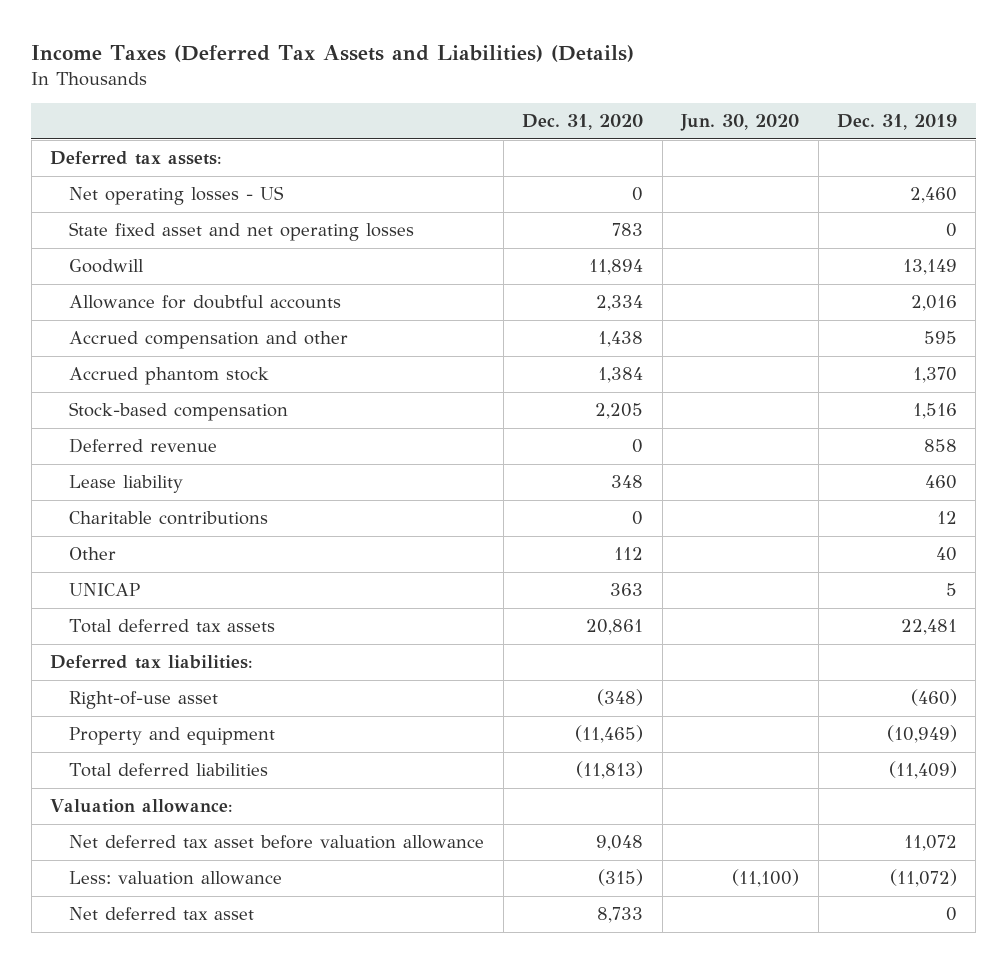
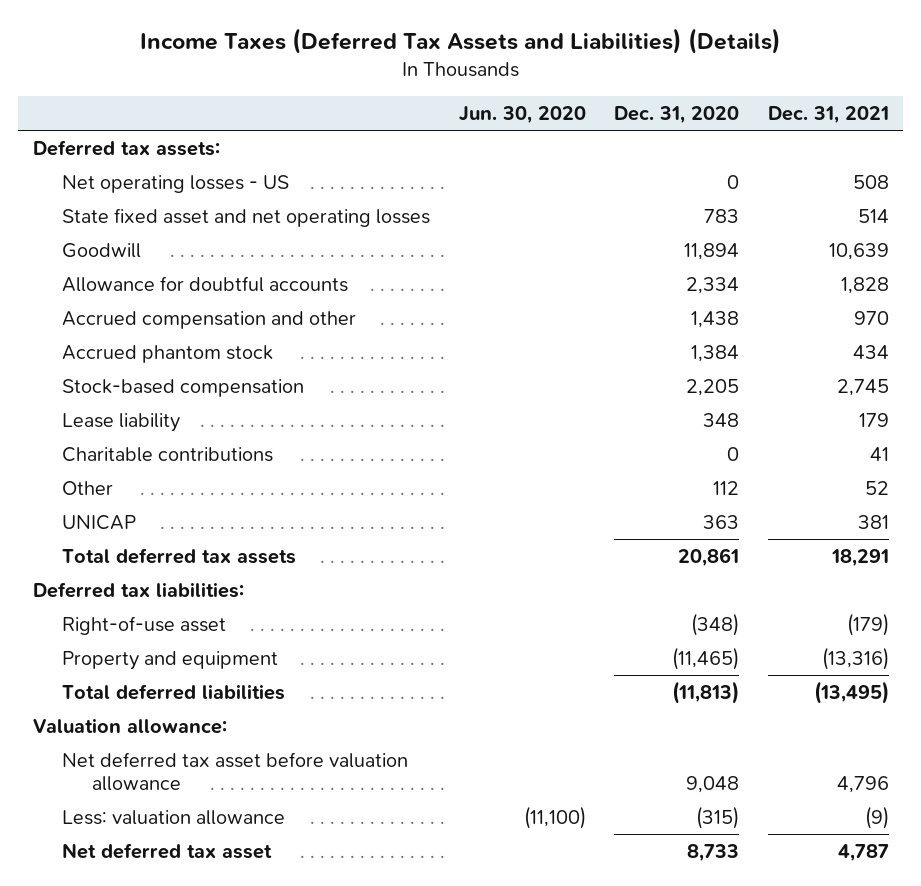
- | Dec. 31, 2020 | Jun. 30, 2020 | Dec. 31, 2019
+ | Jun. 30, 2020 | Dec. 31, 2020 | Dec. 31, 2021
- Deferred revenue | 0 | | 858

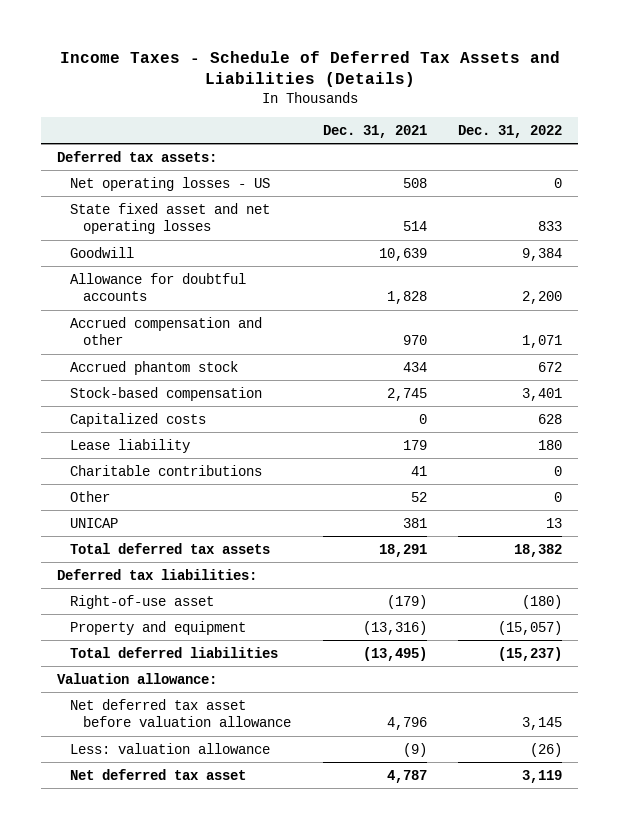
- Income Taxes (Deferred Tax Assets and Liabilities) (Details)
+ Income Taxes - Schedule of Deferred Tax Assets and Liabilities (Details)
- | Jun. 30, 2020 | Dec. 31, 2020 | Dec. 31, 2021
+ | Dec. 31, 2021 | Dec. 31, 2022
+ Capitalized costs | 0 | 628

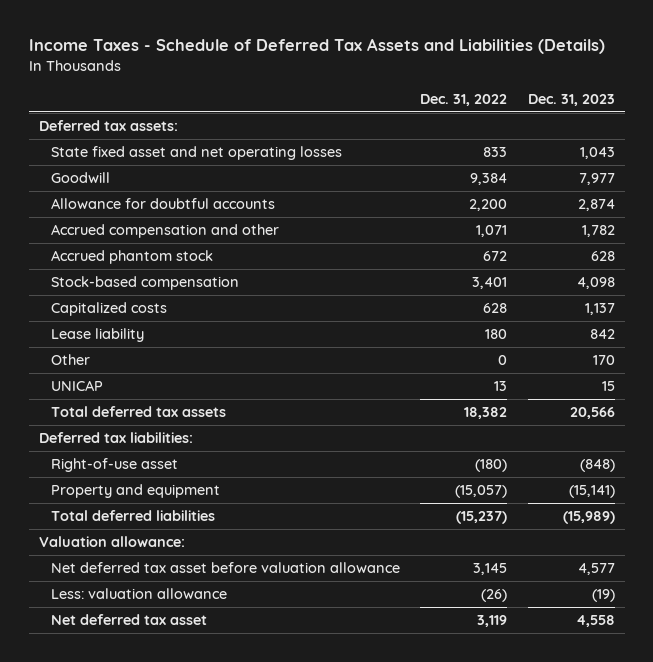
- | Dec. 31, 2021 | Dec. 31, 2022
+ | Dec. 31, 2022 | Dec. 31, 2023
- Net operating losses - US | 508 | 0
- Charitable contributions | 41 | 0

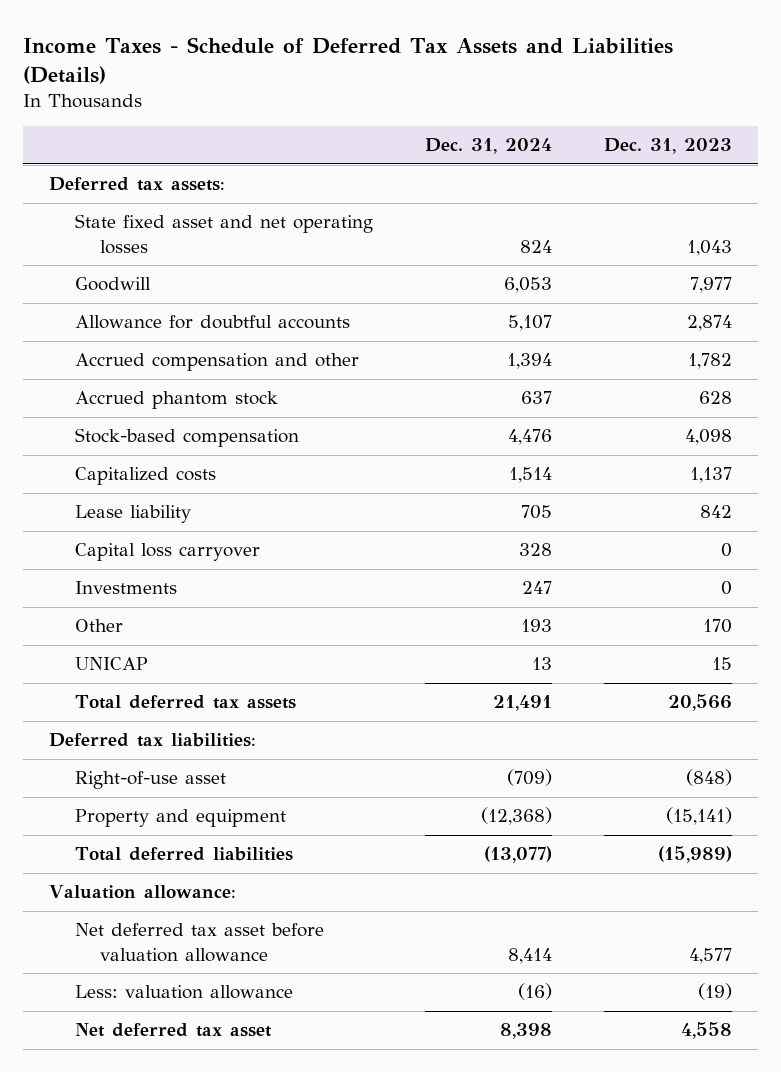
- | Dec. 31, 2022 | Dec. 31, 2023
+ | Dec. 31, 2024 | Dec. 31, 2023
+ Capital loss carryover | 328 | 0
+ Investments | 247 | 0

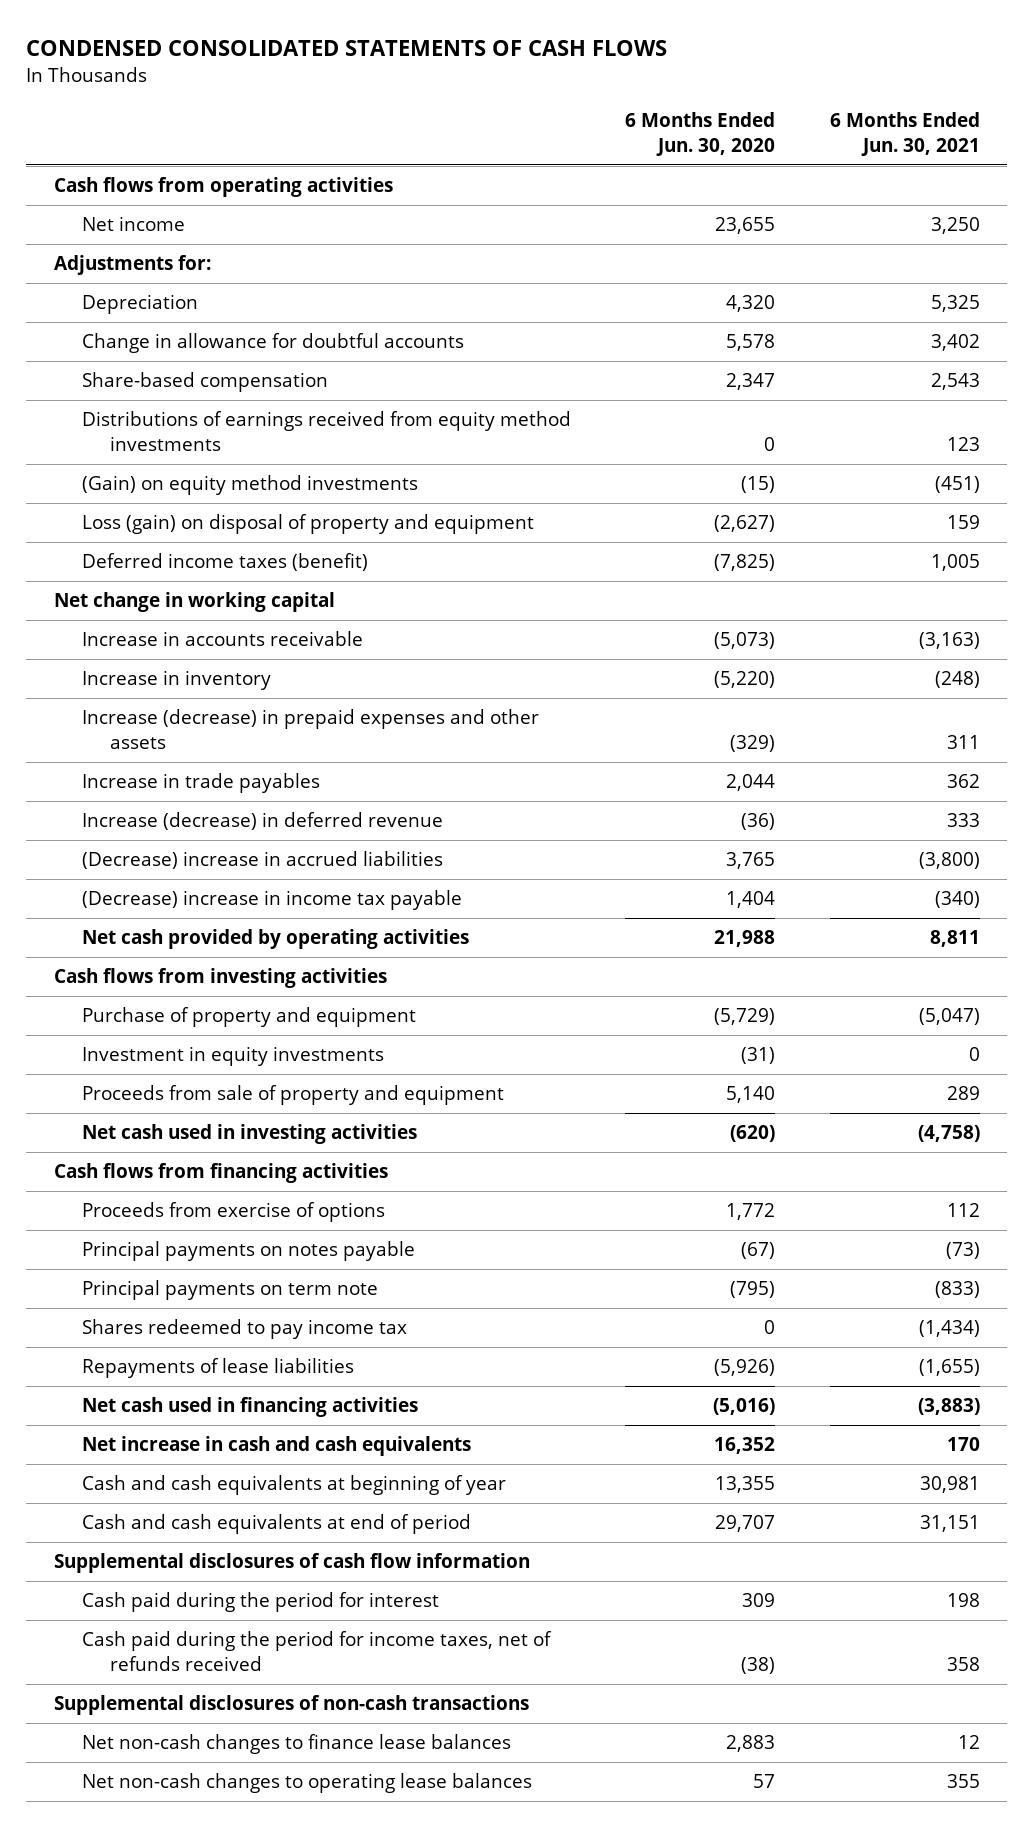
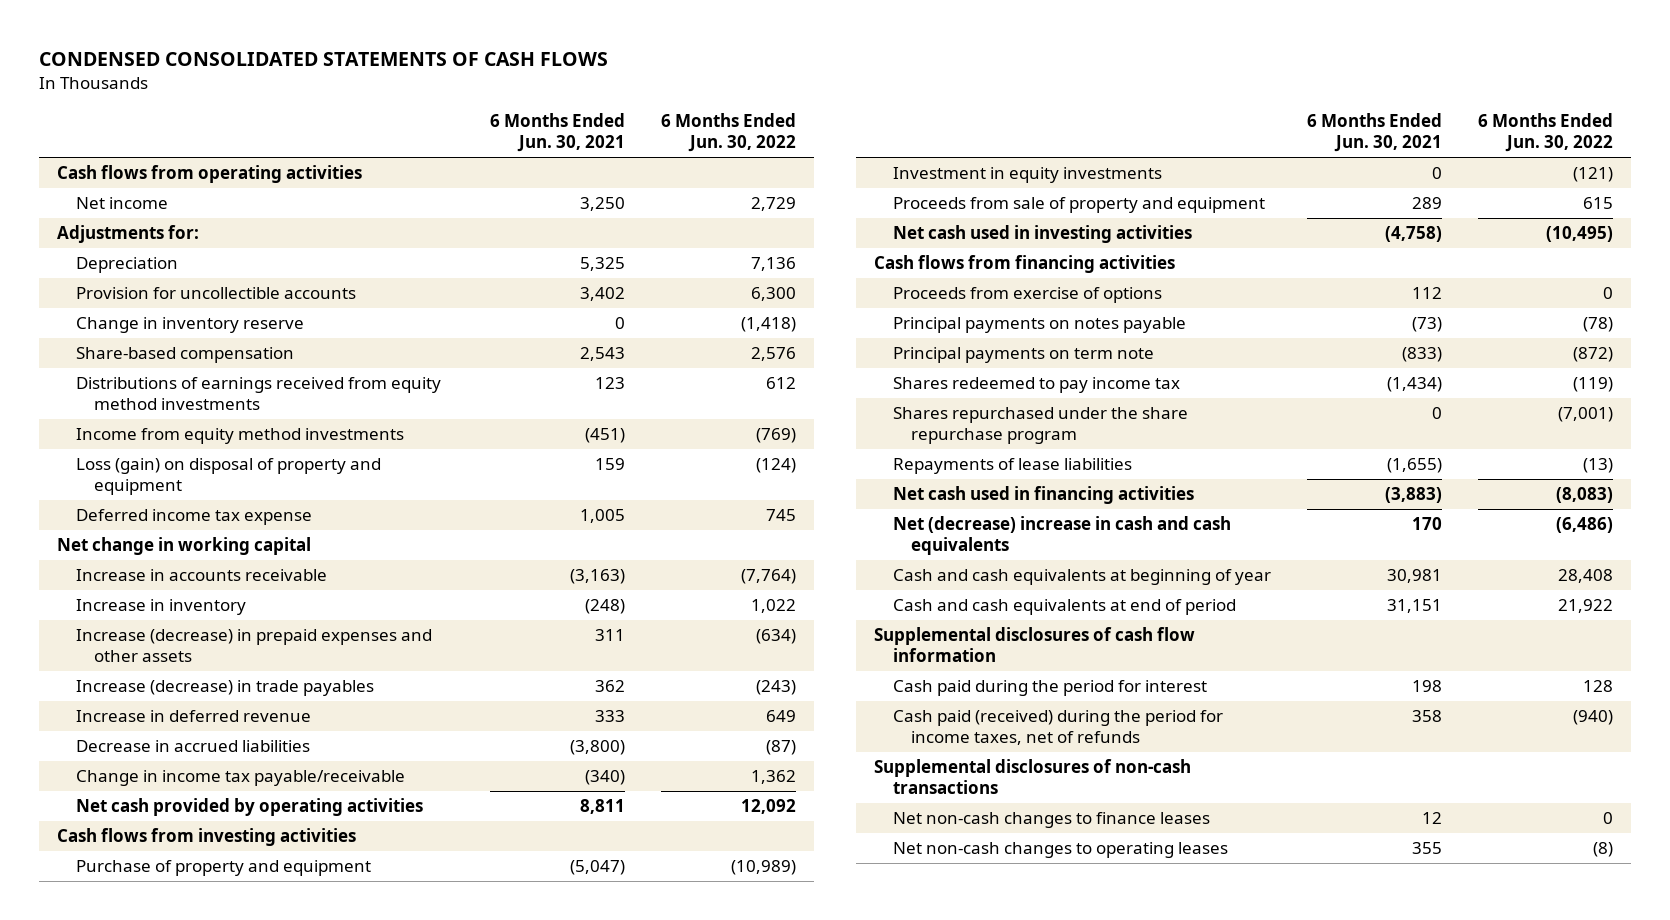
- | 6 Months Ended Jun. 30, 2020 | 6 Months Ended Jun. 30, 2021
+ | 6 Months Ended Jun. 30, 2021 | 6 Months Ended Jun. 30, 2022
- Change in allowance for doubtful accounts | 5,578 | 3,402
+ Provision for uncollectible accounts | 3,402 | 6,300
+ Change in inventory reserve | 0 | (1,418)
- (Gain) on equity method investments | (15) | (451)
+ Income from equity method investments | (451) | (769)
- Deferred income taxes (benefit) | (7,825) | 1,005
+ Deferred income tax expense | 1,005 | 745
- Increase in trade payables | 2,044 | 362
- Increase (decrease) in deferred revenue | (36) | 333
- (Decrease) increase in accrued liabilities | 3,765 | (3,800)
- (Decrease) increase in income tax payable | 1,404 | (340)
+ Increase (decrease) in trade payables | 362 | (243)
+ Increase in deferred revenue | 333 | 649
+ Decrease in accrued liabilities | (3,800) | (87)
+ Change in income tax payable/receivable | (340) | 1,362
+ Shares repurchased under the share repurchase program | 0 | (7,001)
- Net increase in cash and cash equivalents | 16,352 | 170
+ Net (decrease) increase in cash and cash equivalents | 170 | (6,486)
- Cash paid during the period for income taxes, net of refunds received | (38) | 358
+ Cash paid (received) during the period for income taxes, net of refunds | 358 | (940)
- Net non-cash changes to finance lease balances | 2,883 | 12
- Net non-cash changes to operating lease balances | 57 | 355
+ Net non-cash changes to finance leases | 12 | 0
+ Net non-cash changes to operating leases | 355 | (8)

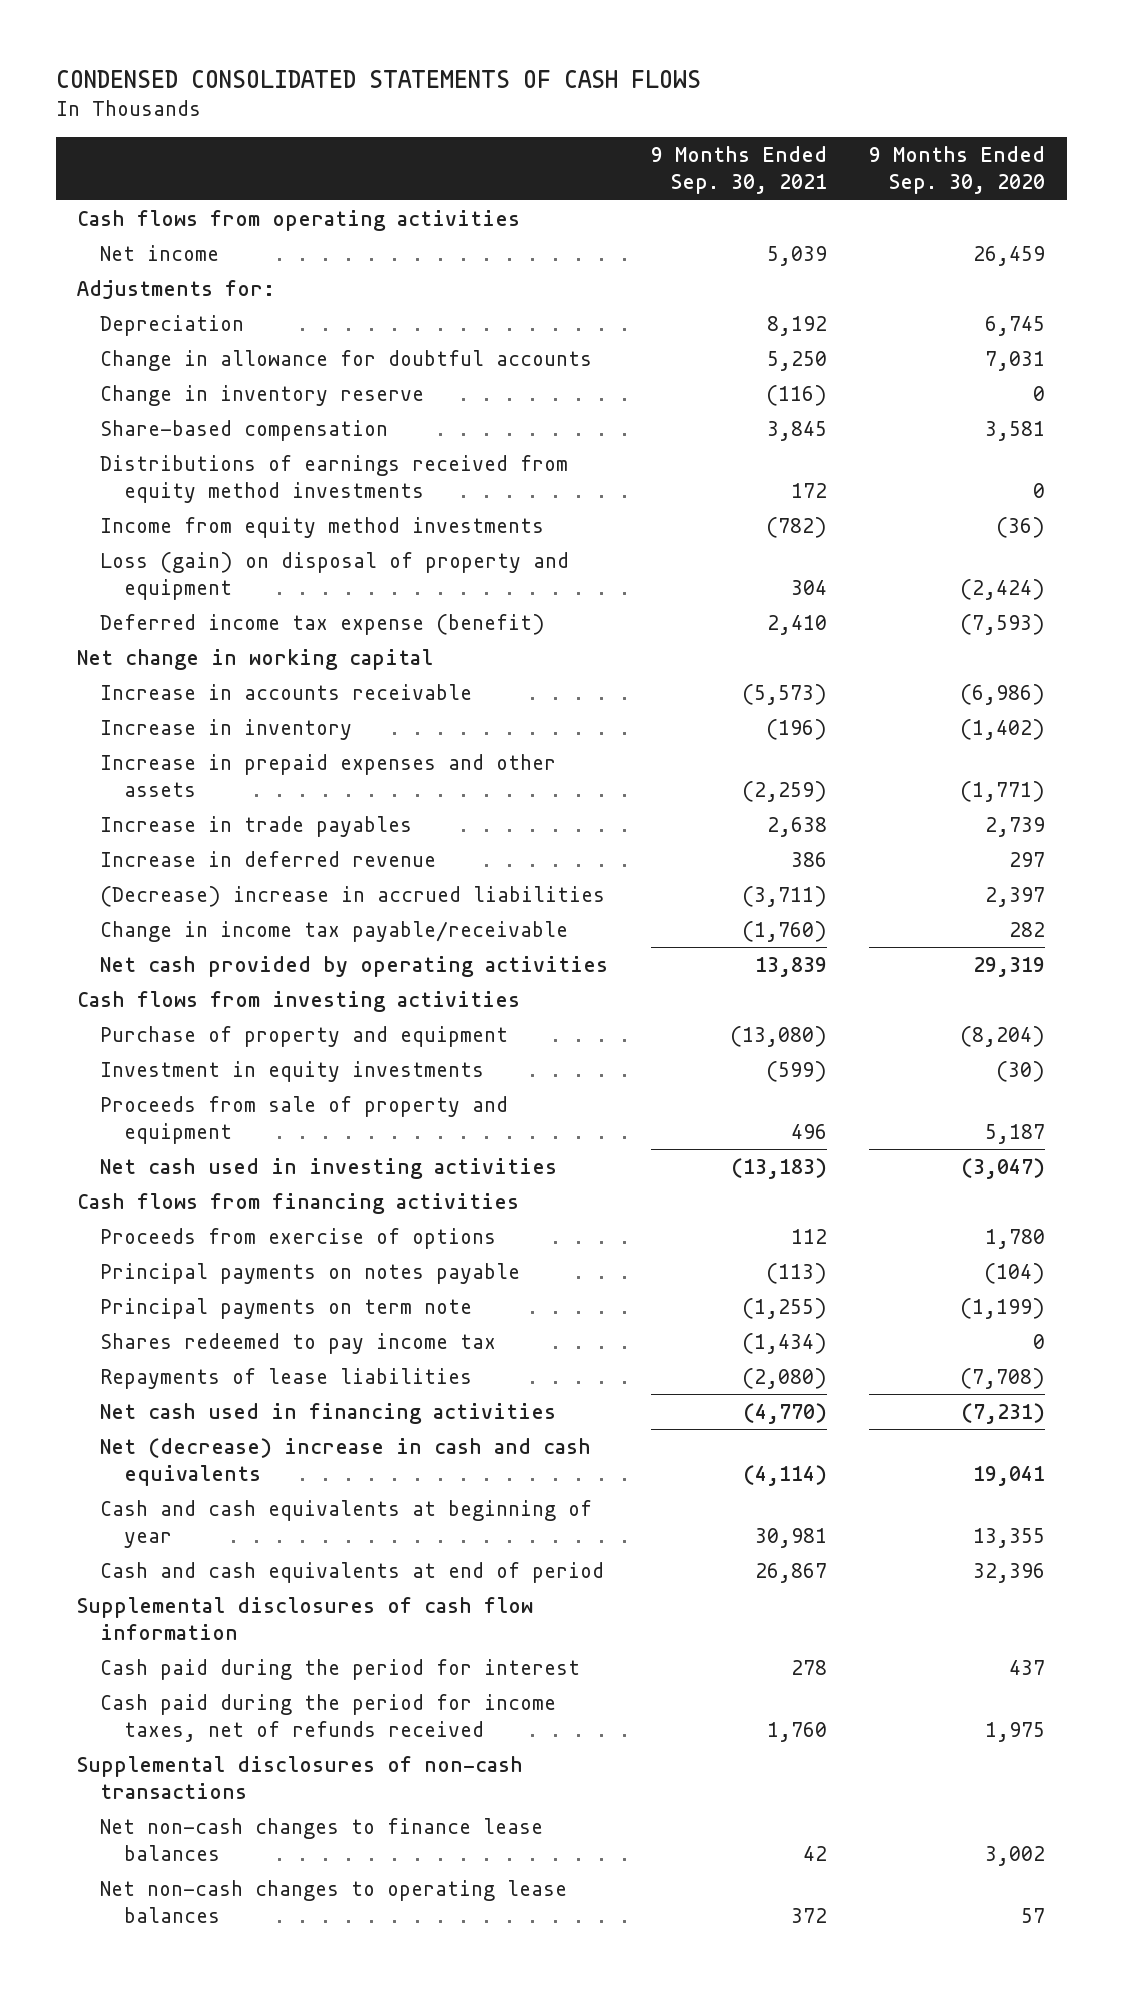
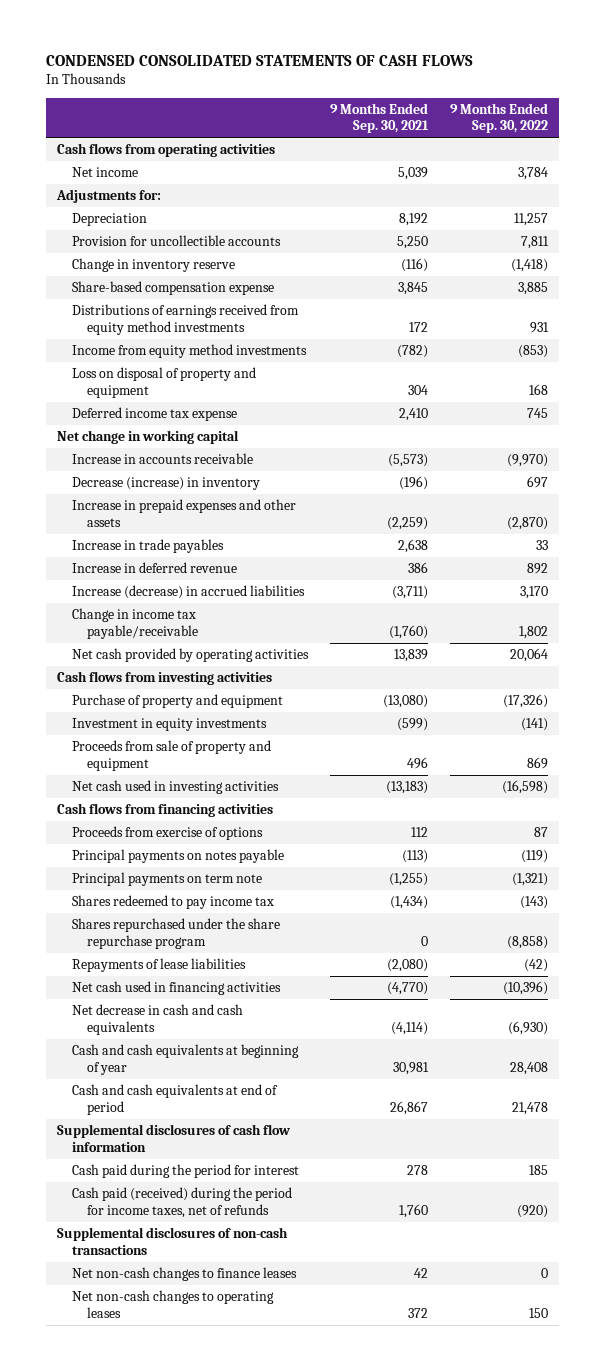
- | 9 Months Ended Sep. 30, 2021 | 9 Months Ended Sep. 30, 2020
+ | 9 Months Ended Sep. 30, 2021 | 9 Months Ended Sep. 30, 2022
- Change in allowance for doubtful accounts | 5,250 | 7,031
+ Provision for uncollectible accounts | 5,250 | 7,811
- Share-based compensation | 3,845 | 3,581
+ Share-based compensation expense | 3,845 | 3,885
- Loss (gain) on disposal of property and equipment | 304 | (2,424)
- Deferred income tax expense (benefit) | 2,410 | (7,593)
+ Loss on disposal of property and equipment | 304 | 168
+ Deferred income tax expense | 2,410 | 745
- Increase in inventory | (196) | (1,402)
+ Decrease (increase) in inventory | (196) | 697
- (Decrease) increase in accrued liabilities | (3,711) | 2,397
+ Increase (decrease) in accrued liabilities | (3,711) | 3,170
+ Shares repurchased under the share repurchase program | 0 | (8,858)
- Net (decrease) increase in cash and cash equivalents | (4,114) | 19,041
+ Net decrease in cash and cash equivalents | (4,114) | (6,930)
- Cash paid during the period for income taxes, net of refunds received | 1,760 | 1,975
+ Cash paid (received) during the period for income taxes, net of refunds | 1,760 | (920)
- Net non-cash changes to finance lease balances | 42 | 3,002
- Net non-cash changes to operating lease balances | 372 | 57
+ Net non-cash changes to finance leases | 42 | 0
+ Net non-cash changes to operating leases | 372 | 150

